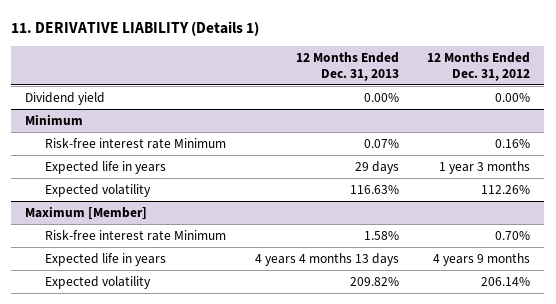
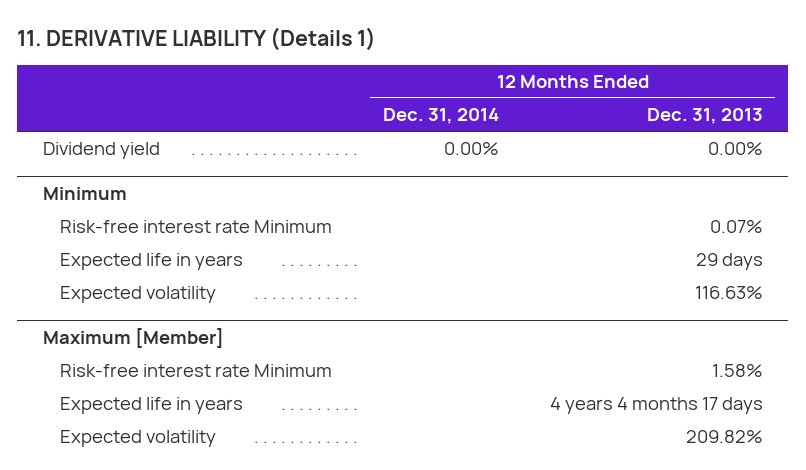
- | 12 Months Ended Dec. 31, 2013 | 12 Months Ended Dec. 31, 2012
+ | 12 Months Ended Dec. 31, 2014 | 12 Months Ended Dec. 31, 2013
@ Maximum [Member]
- Expected life in years | 4 years 4 months 13 days | 4 years 9 months
+ Expected life in years | | 4 years 4 months 17 days

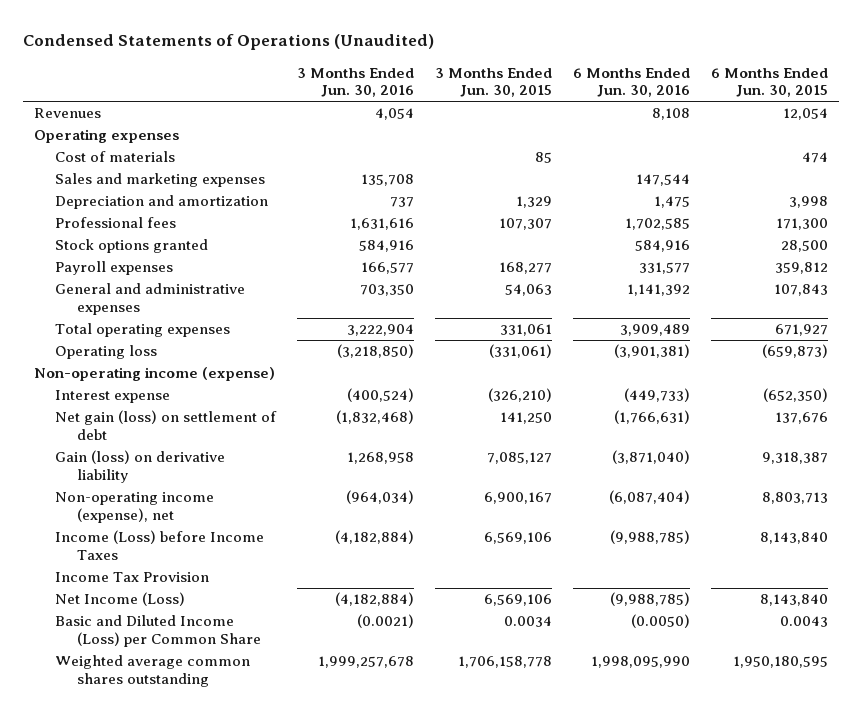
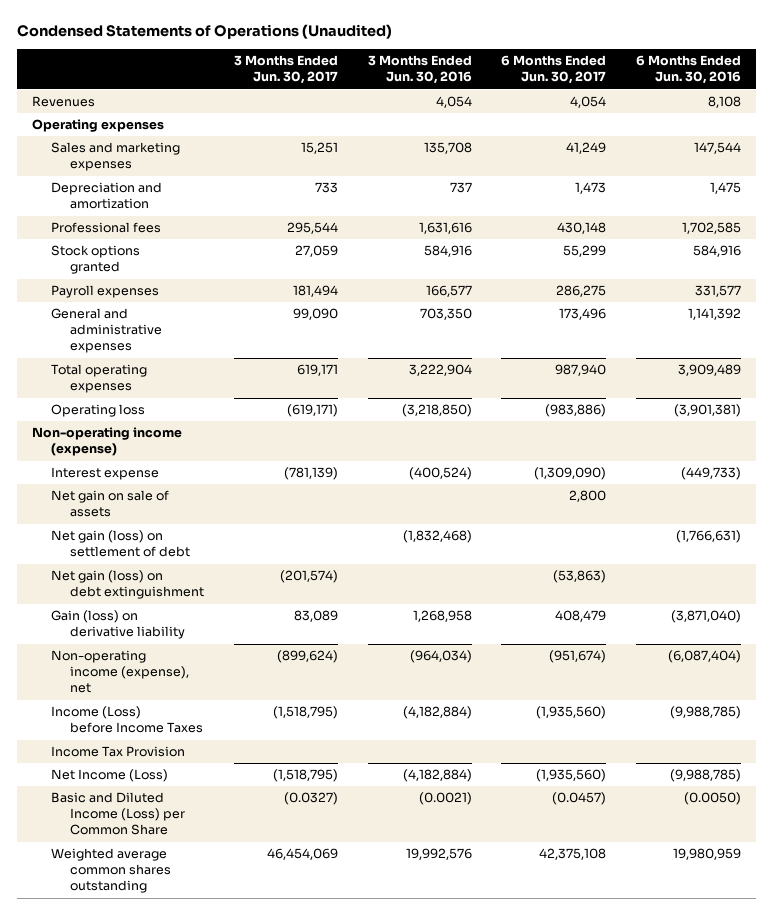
- | 3 Months Ended Jun. 30, 2016 | 3 Months Ended Jun. 30, 2015 | 6 Months Ended Jun. 30, 2016 | 6 Months Ended Jun. 30, 2015
+ | 3 Months Ended Jun. 30, 2017 | 3 Months Ended Jun. 30, 2016 | 6 Months Ended Jun. 30, 2017 | 6 Months Ended Jun. 30, 2016
- Cost of materials | | 85 | | 474
+ Net gain on sale of assets | | | 2,800 |
+ Net gain (loss) on debt extinguishment | (201,574) | | (53,863) |
- Weighted average common shares outstanding | 1,999,257,678 | 1,706,158,778 | 1,998,095,990 | 1,950,180,595
+ Weighted average common shares outstanding | 46,454,069 | 19,992,576 | 42,375,108 | 19,980,959

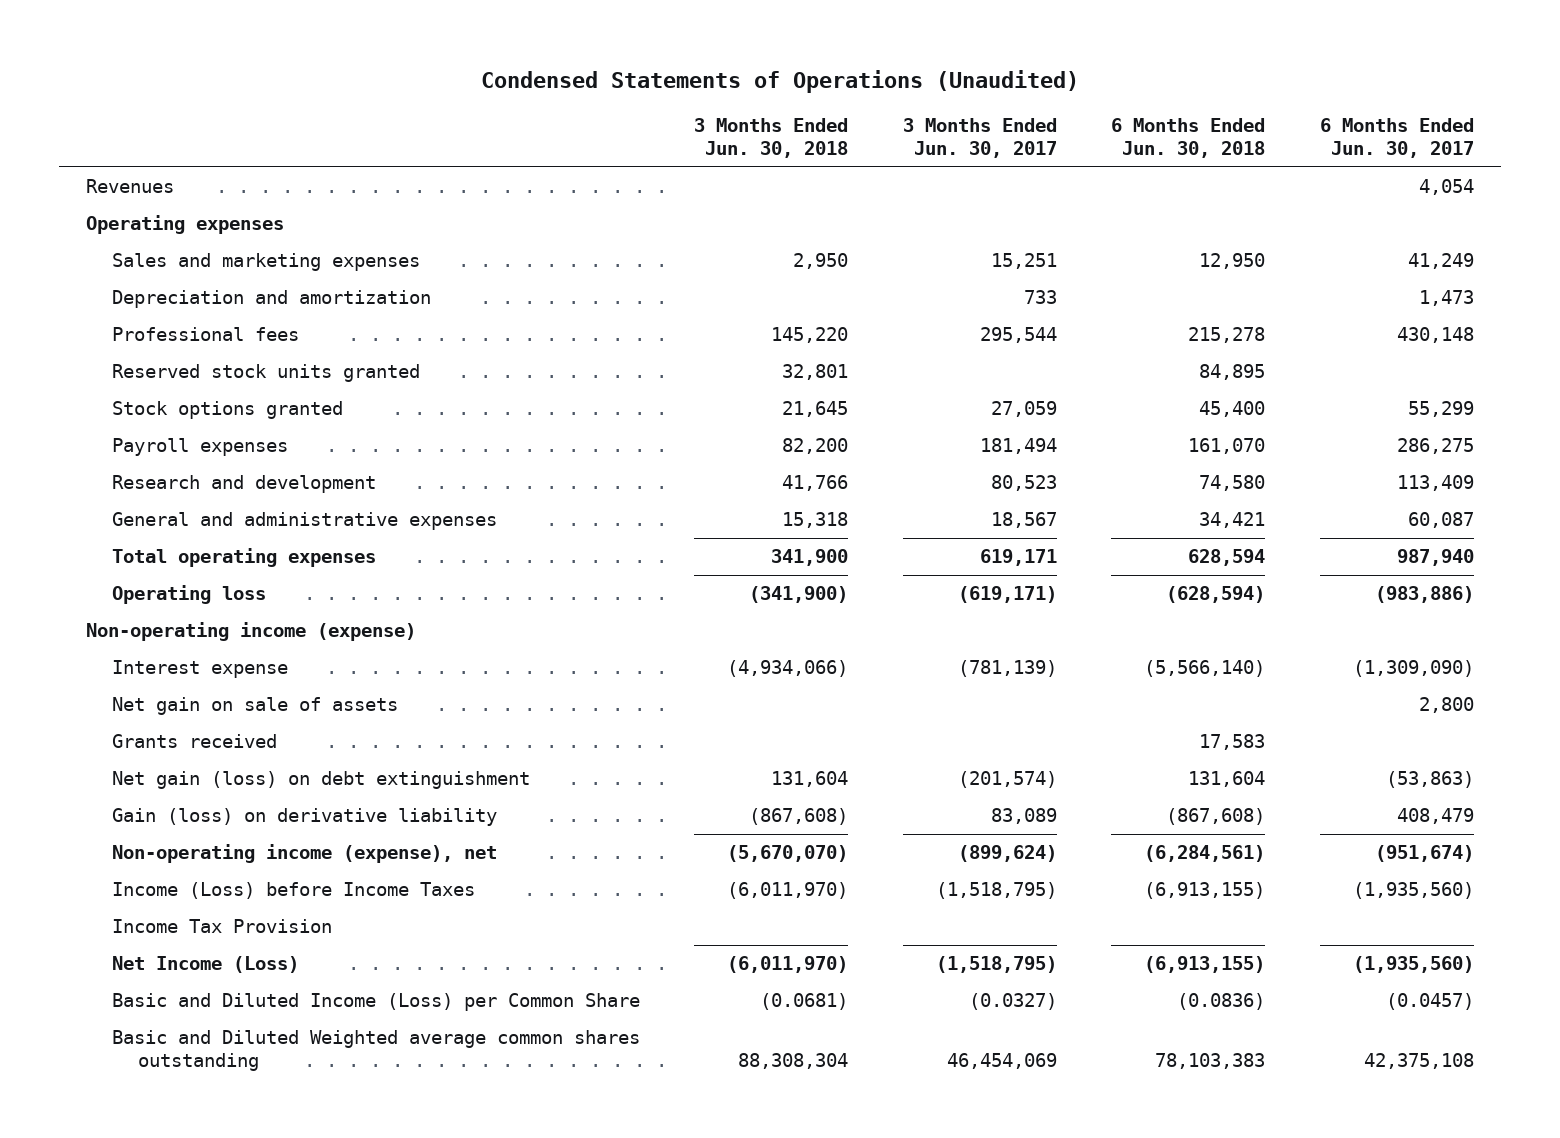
- | 3 Months Ended Jun. 30, 2017 | 3 Months Ended Jun. 30, 2016 | 6 Months Ended Jun. 30, 2017 | 6 Months Ended Jun. 30, 2016
+ | 3 Months Ended Jun. 30, 2018 | 3 Months Ended Jun. 30, 2017 | 6 Months Ended Jun. 30, 2018 | 6 Months Ended Jun. 30, 2017
+ Reserved stock units granted | 32,801 | | 84,895 |
- General and administrative expenses | 99,090 | 703,350 | 173,496 | 1,141,392
+ Research and development | 41,766 | 80,523 | 74,580 | 113,409
+ General and administrative expenses | 15,318 | 18,567 | 34,421 | 60,087
- Net gain (loss) on settlement of debt | | (1,832,468) | | (1,766,631)
+ Grants received | | | 17,583 |
- Weighted average common shares outstanding | 46,454,069 | 19,992,576 | 42,375,108 | 19,980,959
+ Basic and Diluted Weighted average common shares outstanding | 88,308,304 | 46,454,069 | 78,103,383 | 42,375,108

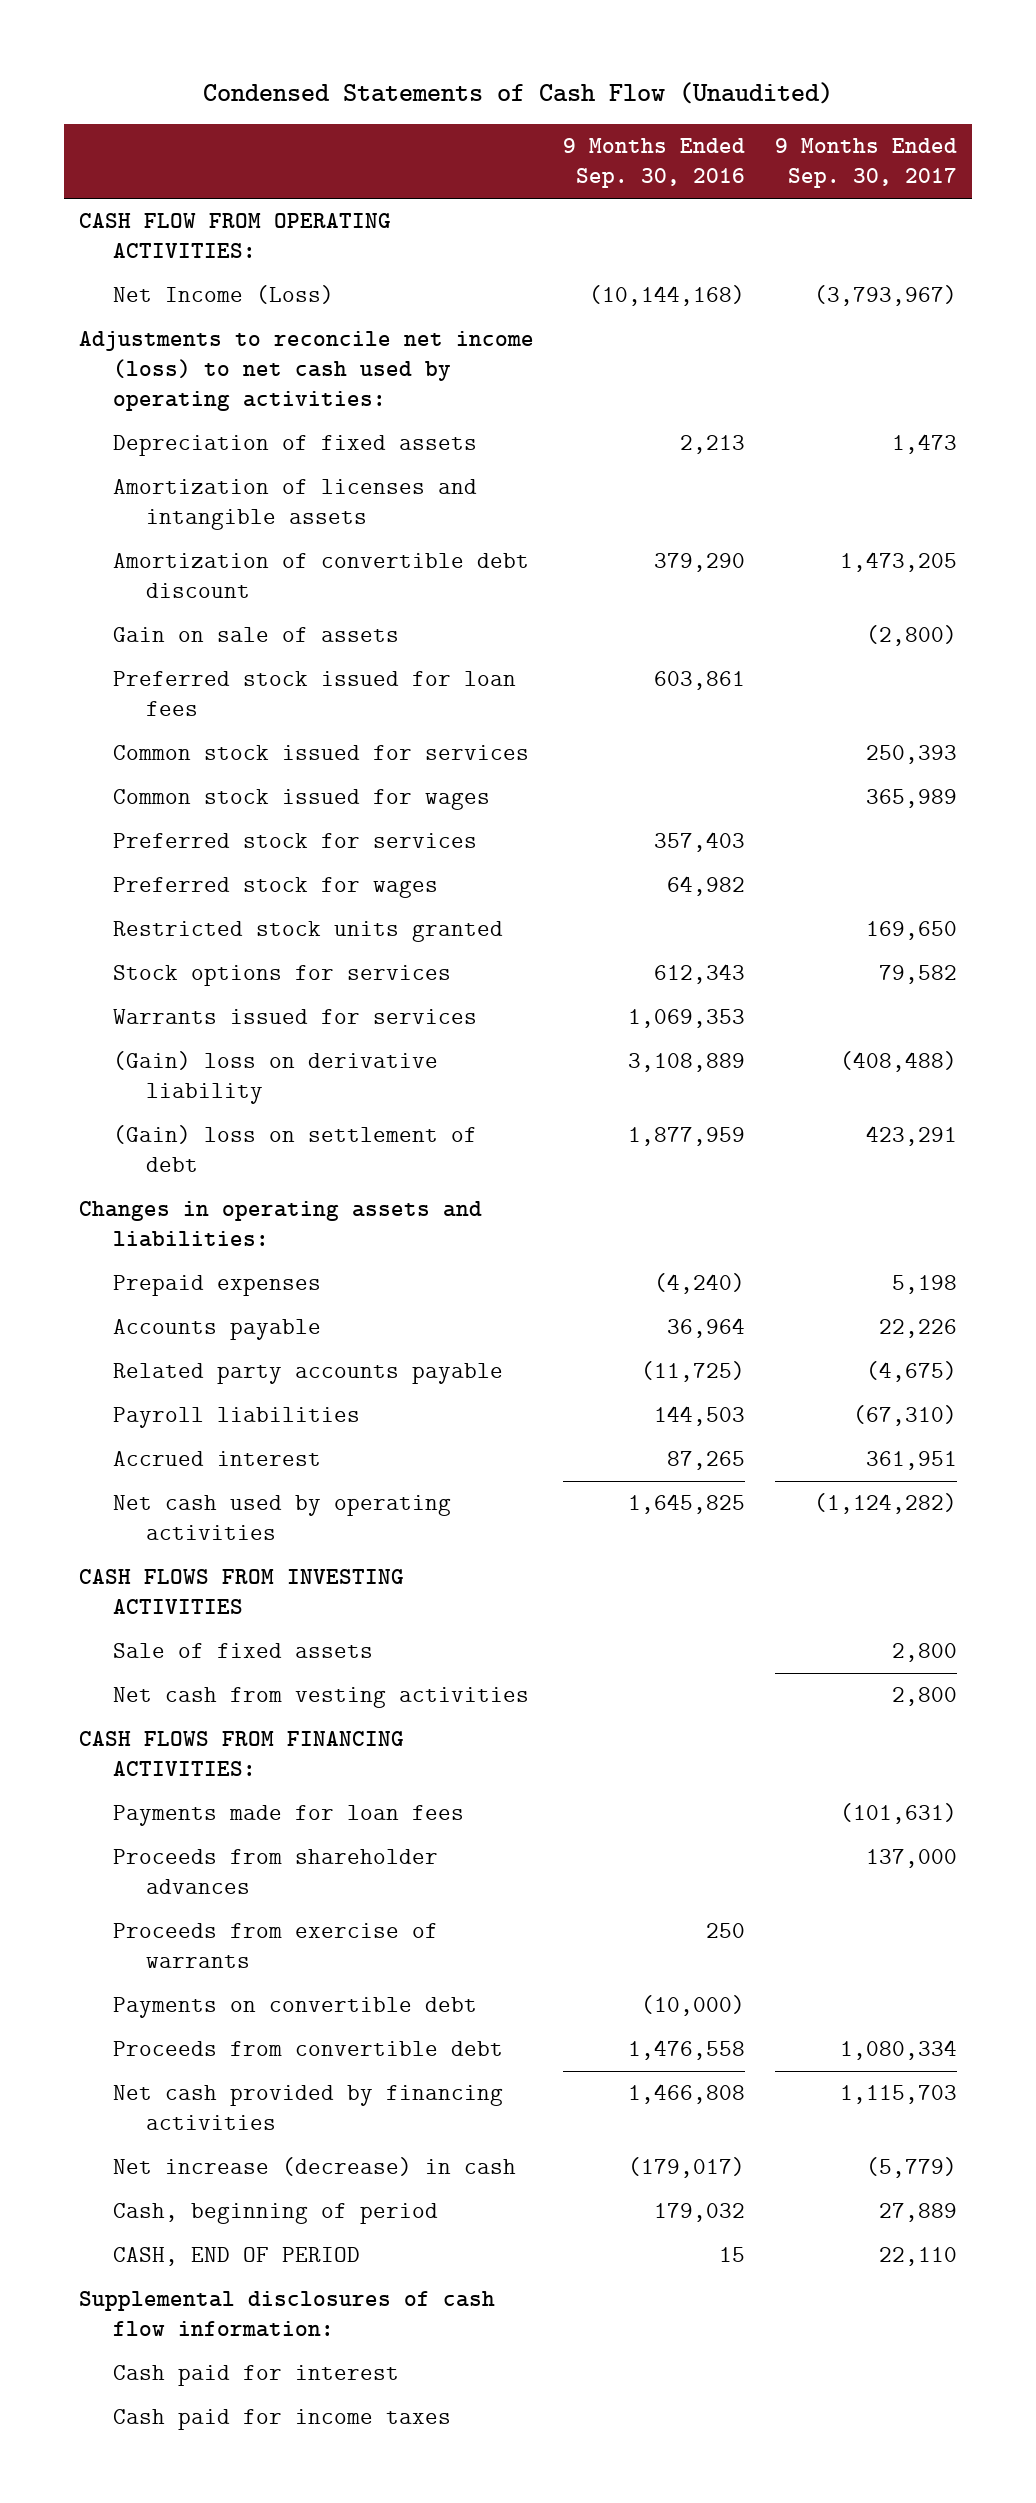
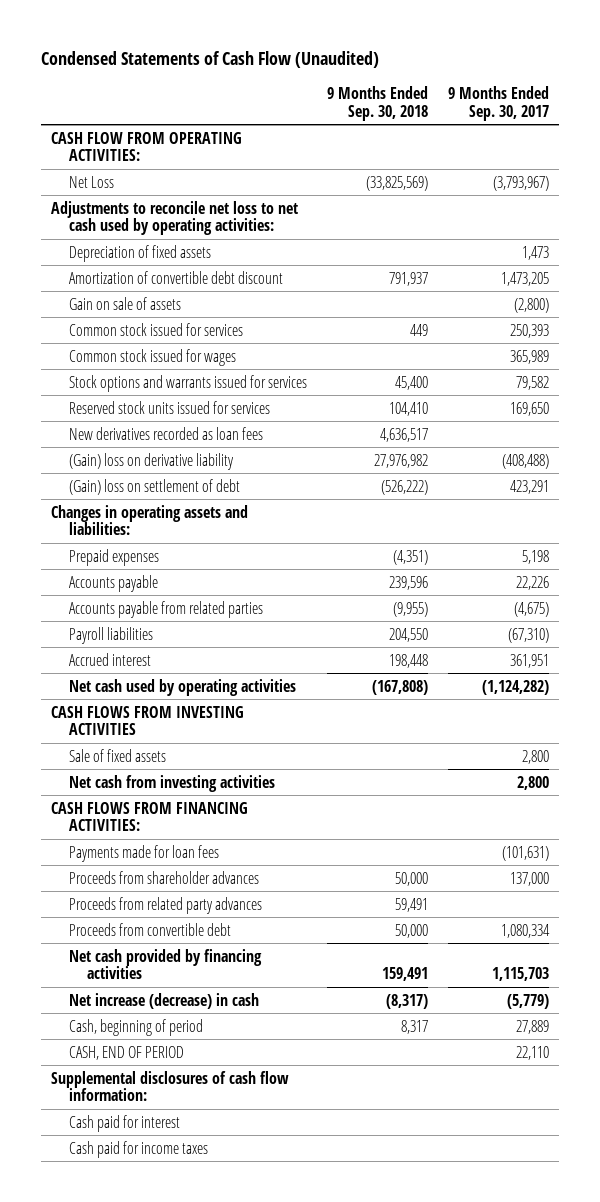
- | 9 Months Ended Sep. 30, 2016 | 9 Months Ended Sep. 30, 2017
+ | 9 Months Ended Sep. 30, 2018 | 9 Months Ended Sep. 30, 2017
- Net Income (Loss) | (10,144,168) | (3,793,967)
- Adjustments to reconcile net income (loss) to net cash used by operating activities:
+ Net Loss | (33,825,569) | (3,793,967)
+ Adjustments to reconcile net loss to net cash used by operating activities:
- Amortization of licenses and intangible assets
- Preferred stock issued for loan fees | 603,861 |
- Preferred stock for services | 357,403 |
- Preferred stock for wages | 64,982 |
- Restricted stock units granted | | 169,650
- Stock options for services | 612,343 | 79,582
- Warrants issued for services | 1,069,353 |
+ Stock options and warrants issued for services | 45,400 | 79,582
+ Reserved stock units issued for services | 104,410 | 169,650
+ New derivatives recorded as loan fees | 4,636,517 |
- Related party accounts payable | (11,725) | (4,675)
+ Accounts payable from related parties | (9,955) | (4,675)
- Net cash from vesting activities | | 2,800
+ Net cash from investing activities | | 2,800
- Proceeds from exercise of warrants | 250 |
- Payments on convertible debt | (10,000) |
+ Proceeds from related party advances | 59,491 |

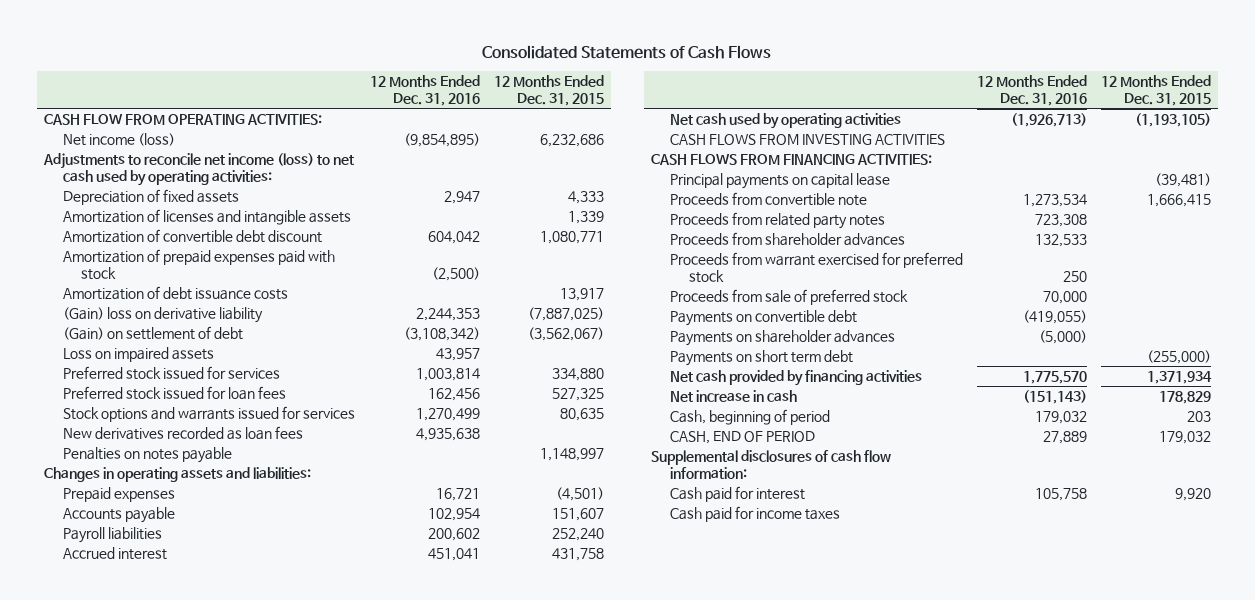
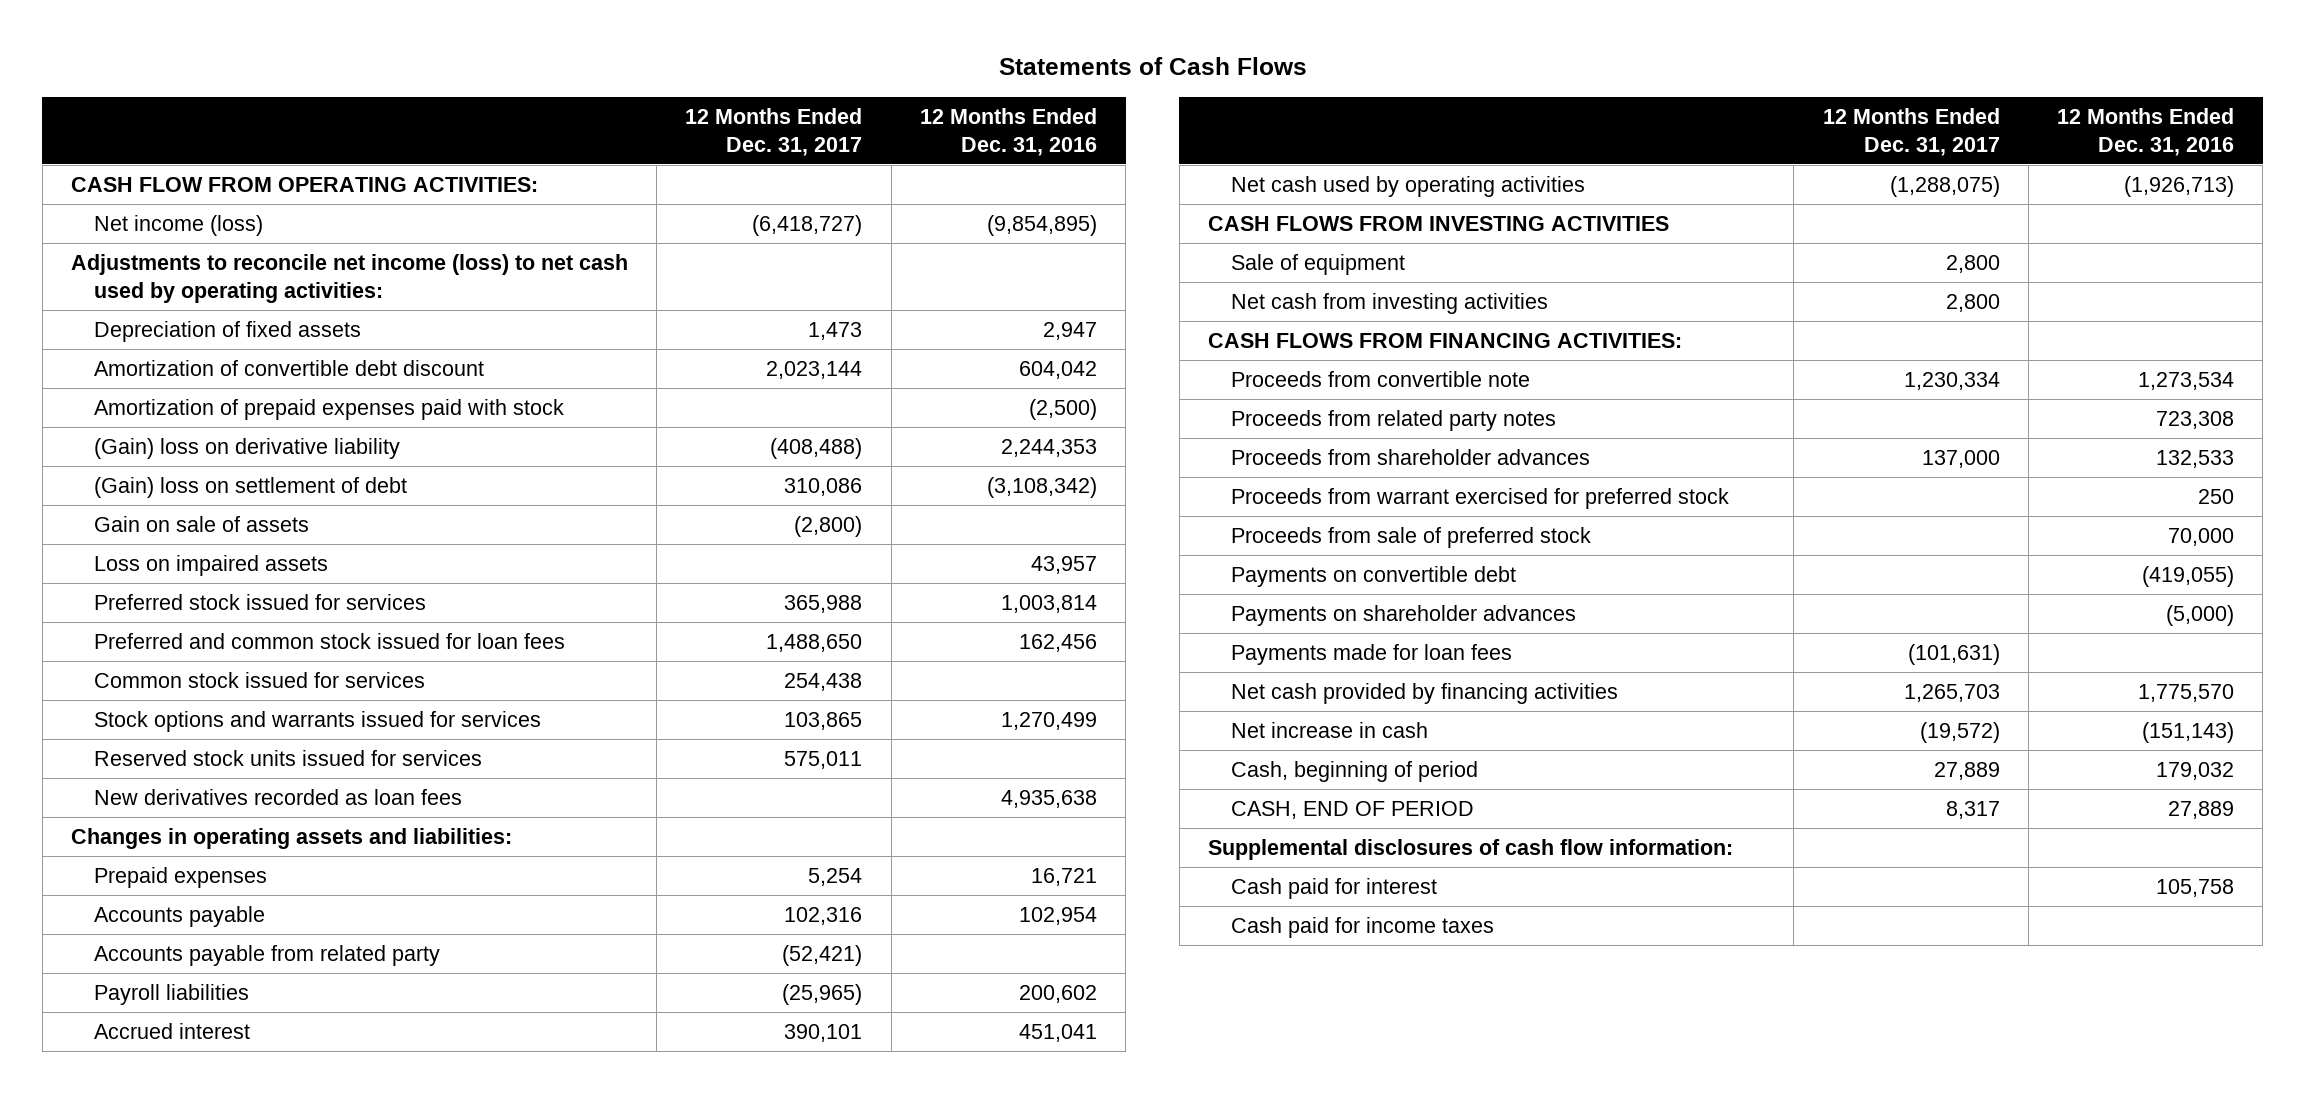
- Consolidated Statements of Cash Flows
+ Statements of Cash Flows
- | 12 Months Ended Dec. 31, 2016 | 12 Months Ended Dec. 31, 2015
+ | 12 Months Ended Dec. 31, 2017 | 12 Months Ended Dec. 31, 2016
- Amortization of licenses and intangible assets | | 1,339
- Amortization of debt issuance costs | | 13,917
- (Gain) on settlement of debt | (3,108,342) | (3,562,067)
+ (Gain) loss on settlement of debt | 310,086 | (3,108,342)
+ Gain on sale of assets | (2,800) |
- Preferred stock issued for loan fees | 162,456 | 527,325
+ Preferred and common stock issued for loan fees | 1,488,650 | 162,456
+ Common stock issued for services | 254,438 |
+ Reserved stock units issued for services | 575,011 |
- Penalties on notes payable | | 1,148,997
+ Accounts payable from related party | (52,421) |
+ Sale of equipment | 2,800 |
+ Net cash from investing activities | 2,800 |
- Principal payments on capital lease | | (39,481)
- Payments on short term debt | | (255,000)
+ Payments made for loan fees | (101,631) |

